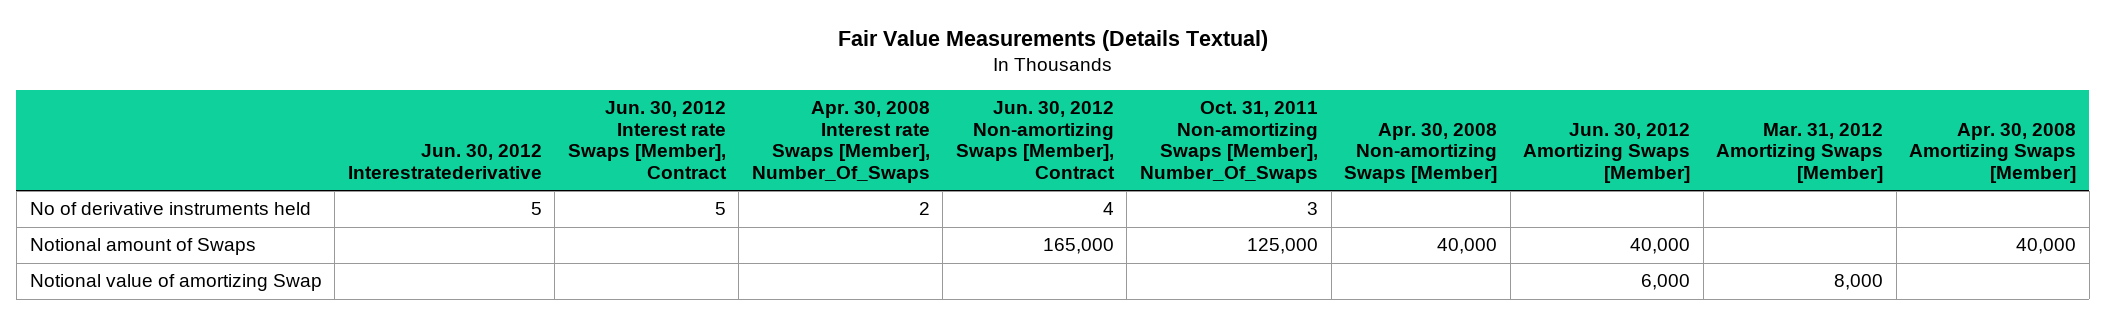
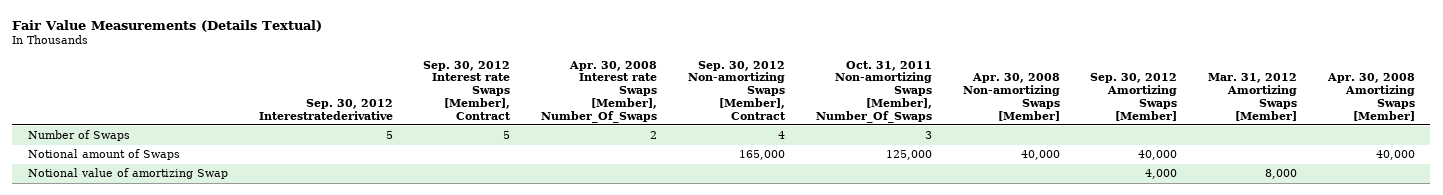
- | Jun. 30, 2012 Interestratederivative | Jun. 30, 2012 Interest rate Swaps [Member], Contract | Apr. 30, 2008 Interest rate Swaps [Member], Number_Of_Swaps | Jun. 30, 2012 Non-amortizing Swaps [Member], Contract | Oct. 31, 2011 Non-amortizing Swaps [Member], Number_Of_Swaps | Apr. 30, 2008 Non-amortizing Swaps [Member] | Jun. 30, 2012 Amortizing Swaps [Member] | Mar. 31, 2012 Amortizing Swaps [Member] | Apr. 30, 2008 Amortizing Swaps [Member]
+ | Sep. 30, 2012 Interestratederivative | Sep. 30, 2012 Interest rate Swaps [Member], Contract | Apr. 30, 2008 Interest rate Swaps [Member], Number_Of_Swaps | Sep. 30, 2012 Non-amortizing Swaps [Member], Contract | Oct. 31, 2011 Non-amortizing Swaps [Member], Number_Of_Swaps | Apr. 30, 2008 Non-amortizing Swaps [Member] | Sep. 30, 2012 Amortizing Swaps [Member] | Mar. 31, 2012 Amortizing Swaps [Member] | Apr. 30, 2008 Amortizing Swaps [Member]
- No of derivative instruments held | 5 | 5 | 2 | 4 | 3 | | | |
+ Number of Swaps | 5 | 5 | 2 | 4 | 3 | | | |

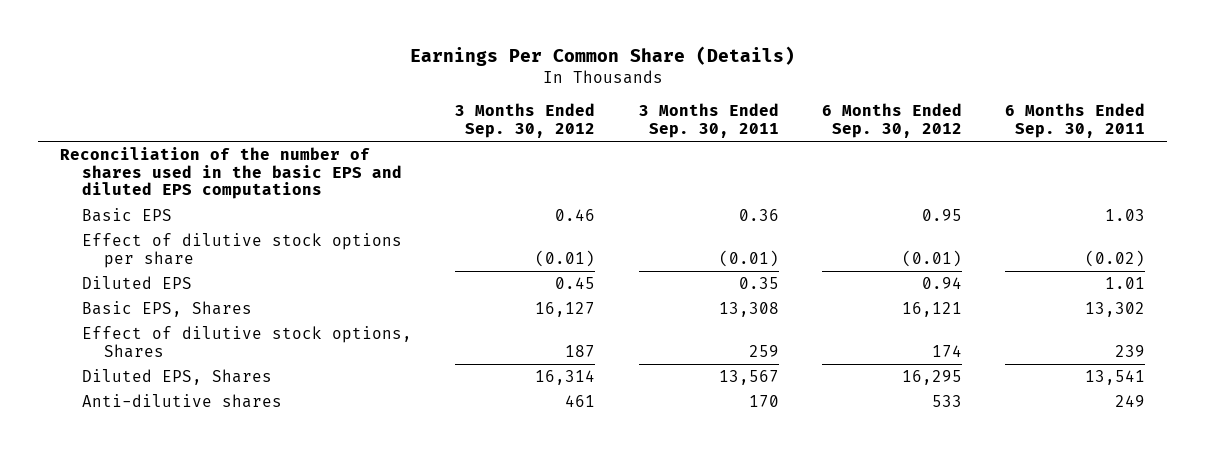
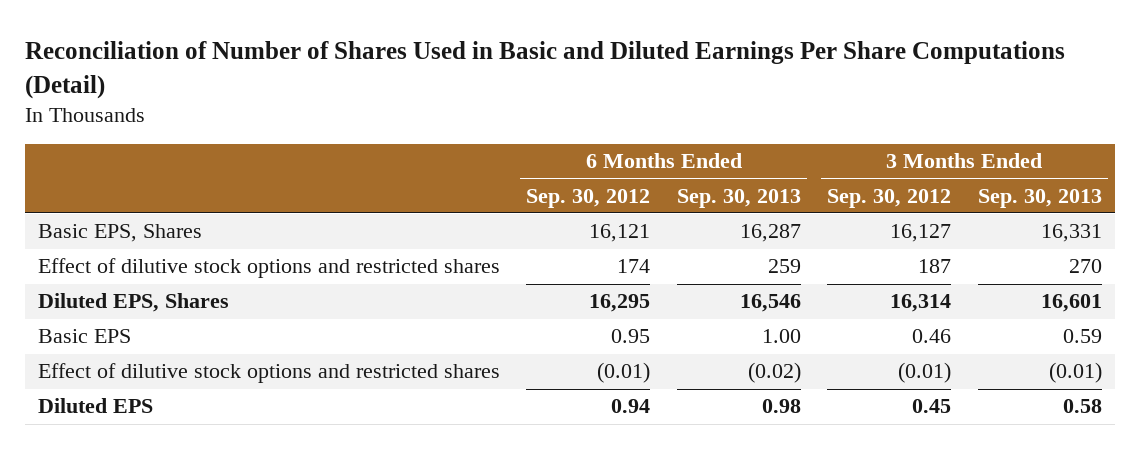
- Earnings Per Common Share (Details)
+ Reconciliation of Number of Shares Used in Basic and Diluted Earnings Per Share Computations (Detail)
- | 3 Months Ended Sep. 30, 2012 | 3 Months Ended Sep. 30, 2011 | 6 Months Ended Sep. 30, 2012 | 6 Months Ended Sep. 30, 2011
+ | 6 Months Ended Sep. 30, 2012 | 6 Months Ended Sep. 30, 2013 | 3 Months Ended Sep. 30, 2012 | 3 Months Ended Sep. 30, 2013
- Reconciliation of the number of shares used in the basic EPS and diluted EPS computations
- Effect of dilutive stock options per share | (0.01) | (0.01) | (0.01) | (0.02)
- Effect of dilutive stock options, Shares | 187 | 259 | 174 | 239
+ Effect of dilutive stock options and restricted shares | 174 | 259 | 187 | 270
- Anti-dilutive shares | 461 | 170 | 533 | 249
moved down: Basic EPS | 0.95 | 1.00 | 0.46 | 0.59
+ Effect of dilutive stock options and restricted shares | (0.01) | (0.02) | (0.01) | (0.01)
moved down: Diluted EPS | 0.94 | 0.98 | 0.45 | 0.58

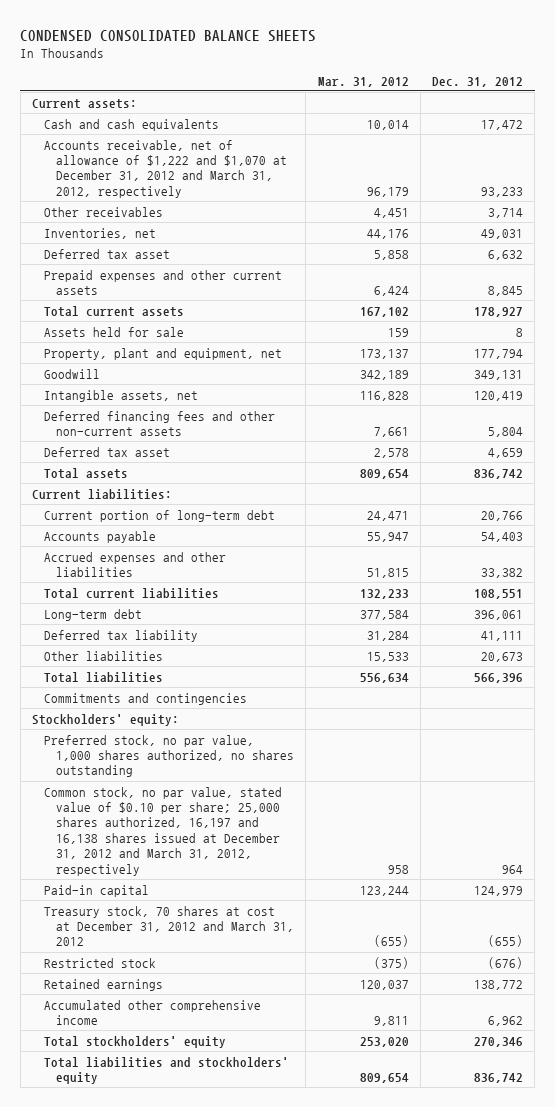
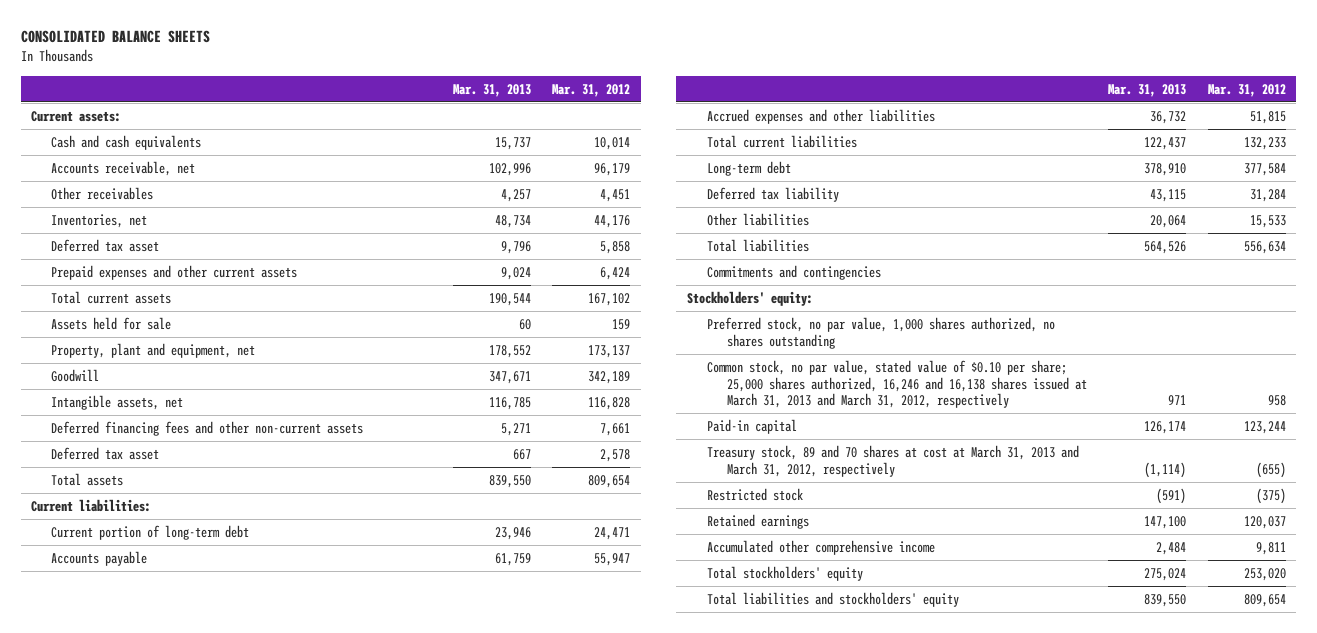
- CONDENSED CONSOLIDATED BALANCE SHEETS
+ CONSOLIDATED BALANCE SHEETS
- | Mar. 31, 2012 | Dec. 31, 2012
+ | Mar. 31, 2013 | Mar. 31, 2012
- Accounts receivable, net of allowance of $1,222 and $1,070 at December 31, 2012 and March 31, 2012, respectively | 96,179 | 93,233
+ Accounts receivable, net | 102,996 | 96,179
- Common stock, no par value, stated value of $0.10 per share; 25,000 shares authorized, 16,197 and 16,138 shares issued at December 31, 2012 and March 31, 2012, respectively | 958 | 964
+ Common stock, no par value, stated value of $0.10 per share; 25,000 shares authorized, 16,246 and 16,138 shares issued at March 31, 2013 and March 31, 2012, respectively | 971 | 958
- Treasury stock, 70 shares at cost at December 31, 2012 and March 31, 2012 | (655) | (655)
+ Treasury stock, 89 and 70 shares at cost at March 31, 2013 and March 31, 2012, respectively | (1,114) | (655)

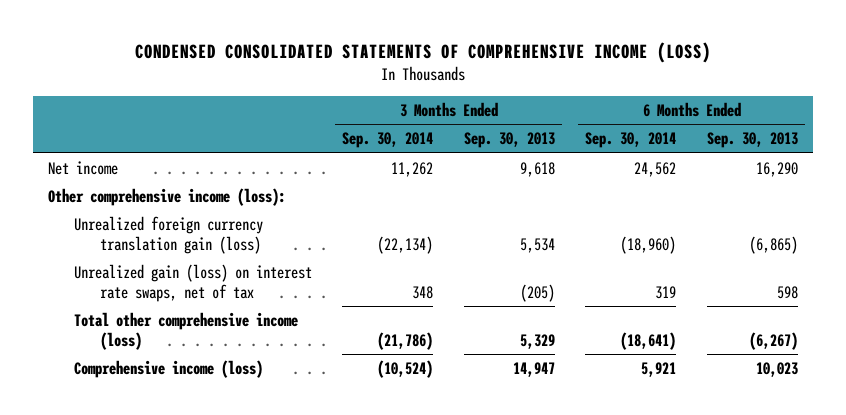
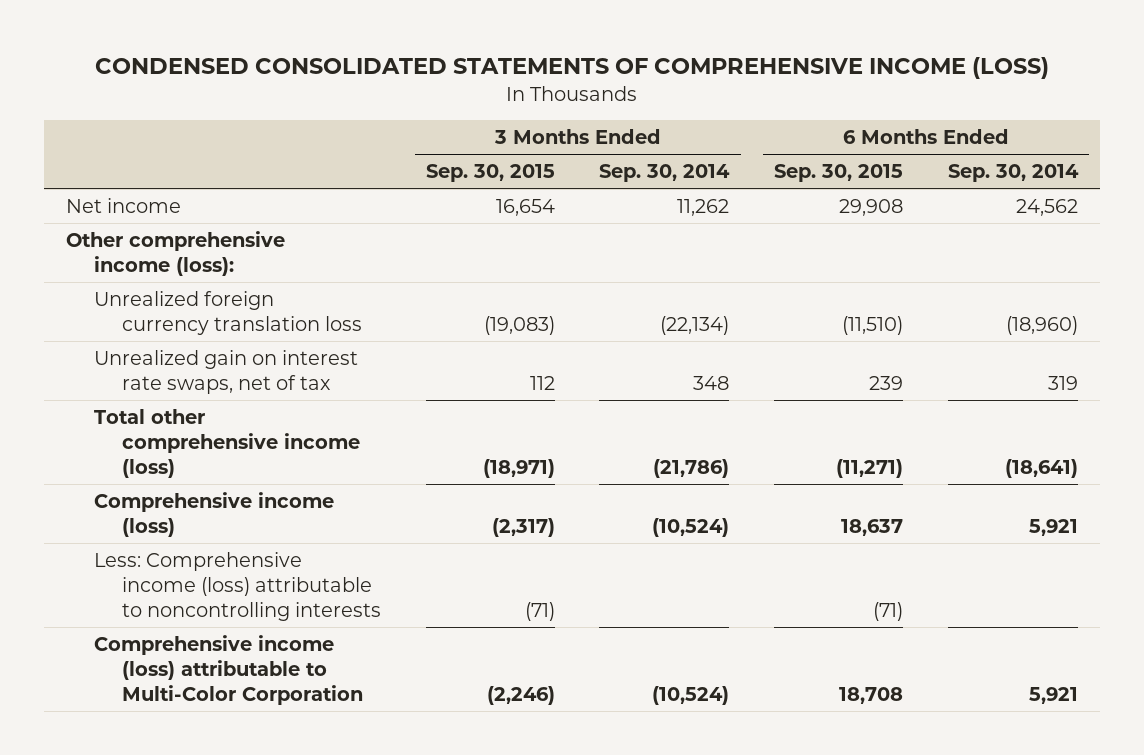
- | 3 Months Ended Sep. 30, 2014 | 3 Months Ended Sep. 30, 2013 | 6 Months Ended Sep. 30, 2014 | 6 Months Ended Sep. 30, 2013
+ | 3 Months Ended Sep. 30, 2015 | 3 Months Ended Sep. 30, 2014 | 6 Months Ended Sep. 30, 2015 | 6 Months Ended Sep. 30, 2014
- Unrealized foreign currency translation gain (loss) | (22,134) | 5,534 | (18,960) | (6,865)
- Unrealized gain (loss) on interest rate swaps, net of tax | 348 | (205) | 319 | 598
+ Unrealized foreign currency translation loss | (19,083) | (22,134) | (11,510) | (18,960)
+ Unrealized gain on interest rate swaps, net of tax | 112 | 348 | 239 | 319
+ Less: Comprehensive income (loss) attributable to noncontrolling interests | (71) | | (71) |
+ Comprehensive income (loss) attributable to Multi-Color Corporation | (2,246) | (10,524) | 18,708 | 5,921

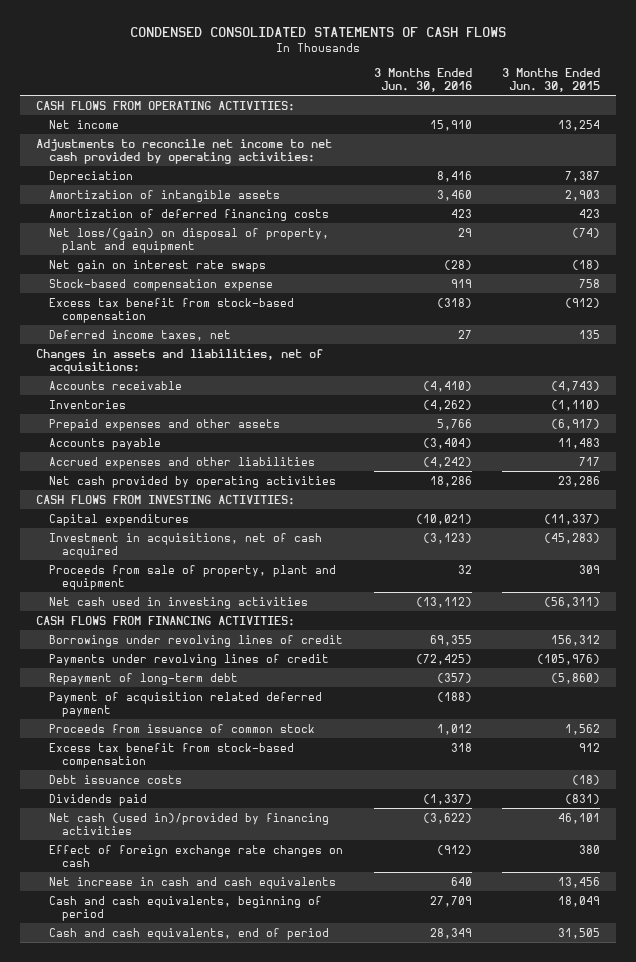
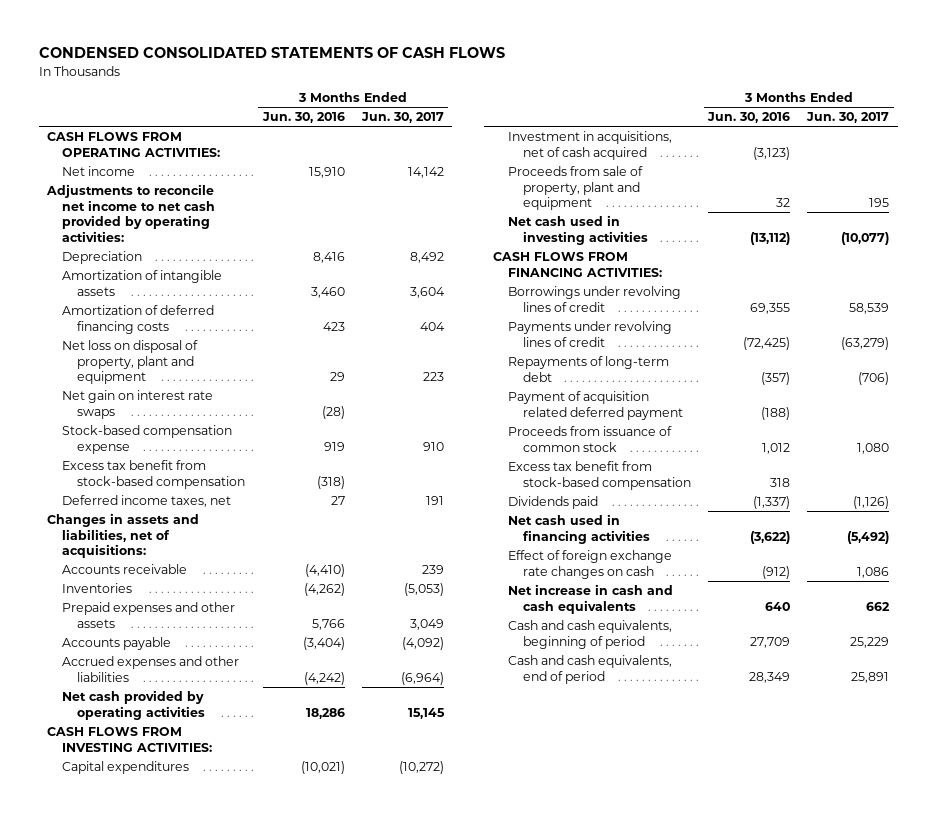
- | 3 Months Ended Jun. 30, 2016 | 3 Months Ended Jun. 30, 2015
+ | 3 Months Ended Jun. 30, 2016 | 3 Months Ended Jun. 30, 2017
- Net loss/(gain) on disposal of property, plant and equipment | 29 | (74)
+ Net loss on disposal of property, plant and equipment | 29 | 223
- Repayment of long-term debt | (357) | (5,860)
+ Repayments of long-term debt | (357) | (706)
- Debt issuance costs | | (18)
- Net cash (used in)/provided by financing activities | (3,622) | 46,101
+ Net cash used in financing activities | (3,622) | (5,492)

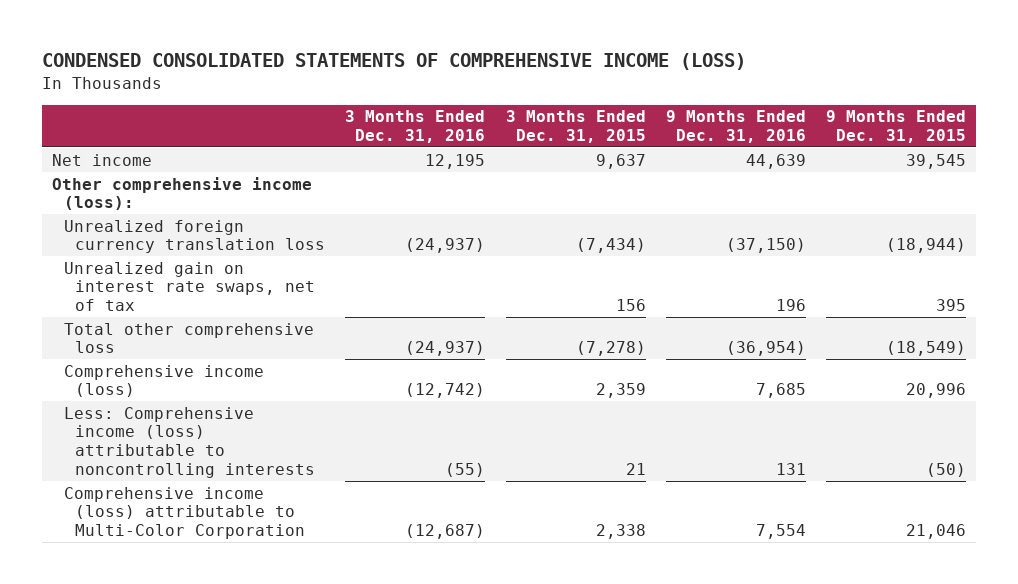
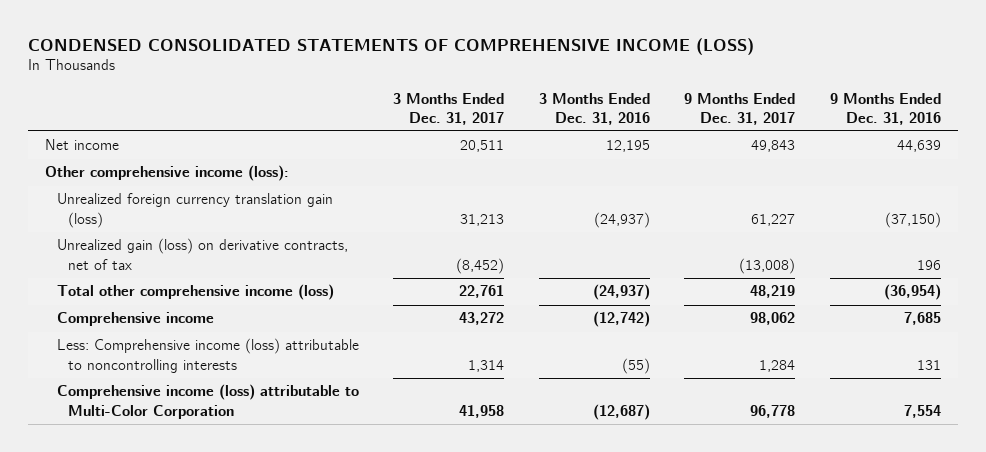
- | 3 Months Ended Dec. 31, 2016 | 3 Months Ended Dec. 31, 2015 | 9 Months Ended Dec. 31, 2016 | 9 Months Ended Dec. 31, 2015
+ | 3 Months Ended Dec. 31, 2017 | 3 Months Ended Dec. 31, 2016 | 9 Months Ended Dec. 31, 2017 | 9 Months Ended Dec. 31, 2016
- Unrealized foreign currency translation loss | (24,937) | (7,434) | (37,150) | (18,944)
- Unrealized gain on interest rate swaps, net of tax | | 156 | 196 | 395
- Total other comprehensive loss | (24,937) | (7,278) | (36,954) | (18,549)
- Comprehensive income (loss) | (12,742) | 2,359 | 7,685 | 20,996
+ Unrealized foreign currency translation gain (loss) | 31,213 | (24,937) | 61,227 | (37,150)
+ Unrealized gain (loss) on derivative contracts, net of tax | (8,452) | | (13,008) | 196
+ Total other comprehensive income (loss) | 22,761 | (24,937) | 48,219 | (36,954)
+ Comprehensive income | 43,272 | (12,742) | 98,062 | 7,685

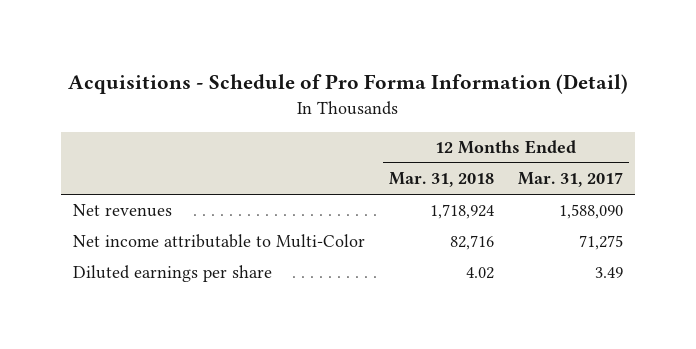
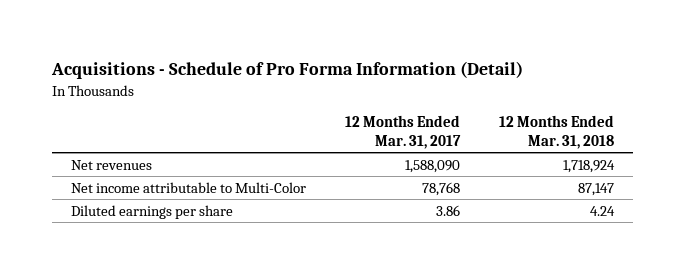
- | 12 Months Ended Mar. 31, 2018 | 12 Months Ended Mar. 31, 2017
+ | 12 Months Ended Mar. 31, 2017 | 12 Months Ended Mar. 31, 2018
- Net income attributable to Multi-Color | 82,716 | 71,275
- Diluted earnings per share | 4.02 | 3.49
+ Net income attributable to Multi-Color | 78,768 | 87,147
+ Diluted earnings per share | 3.86 | 4.24

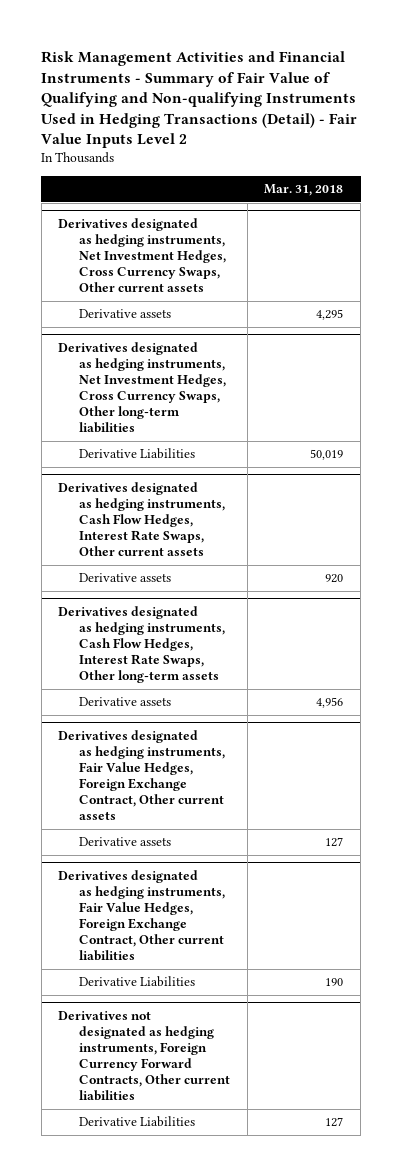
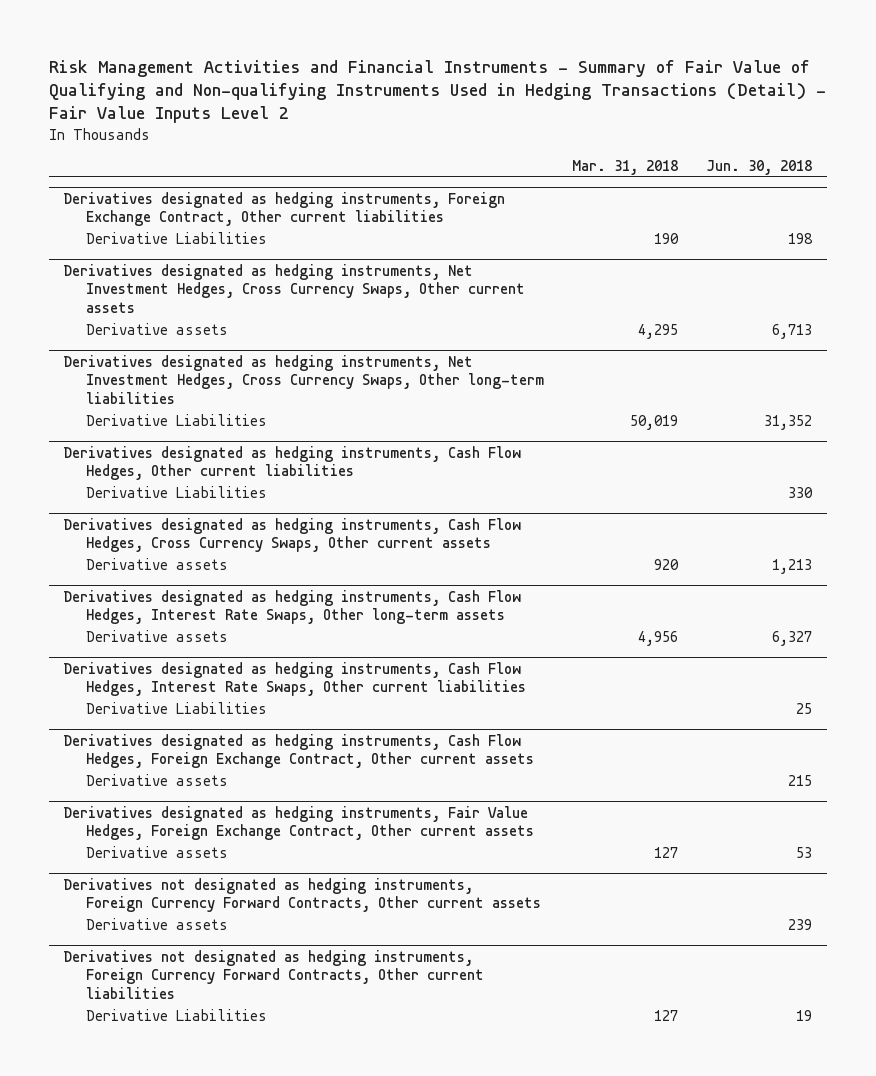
- | Mar. 31, 2018
+ | Mar. 31, 2018 | Jun. 30, 2018
+ Derivatives designated as hedging instruments, Foreign Exchange Contract, Other current liabilities
+ Derivative Liabilities | 190 | 198
- Derivatives designated as hedging instruments, Cash Flow Hedges, Interest Rate Swaps, Other current assets
+ Derivatives designated as hedging instruments, Cash Flow Hedges, Other current liabilities
+ Derivative Liabilities | | 330
+ Derivatives designated as hedging instruments, Cash Flow Hedges, Cross Currency Swaps, Other current assets
+ Derivatives designated as hedging instruments, Cash Flow Hedges, Interest Rate Swaps, Other current liabilities
+ Derivative Liabilities | | 25
+ Derivatives designated as hedging instruments, Cash Flow Hedges, Foreign Exchange Contract, Other current assets
+ Derivative assets | | 215
- Derivatives designated as hedging instruments, Fair Value Hedges, Foreign Exchange Contract, Other current liabilities
- Derivative Liabilities | 190
+ Derivatives not designated as hedging instruments, Foreign Currency Forward Contracts, Other current assets
+ Derivative assets | | 239

